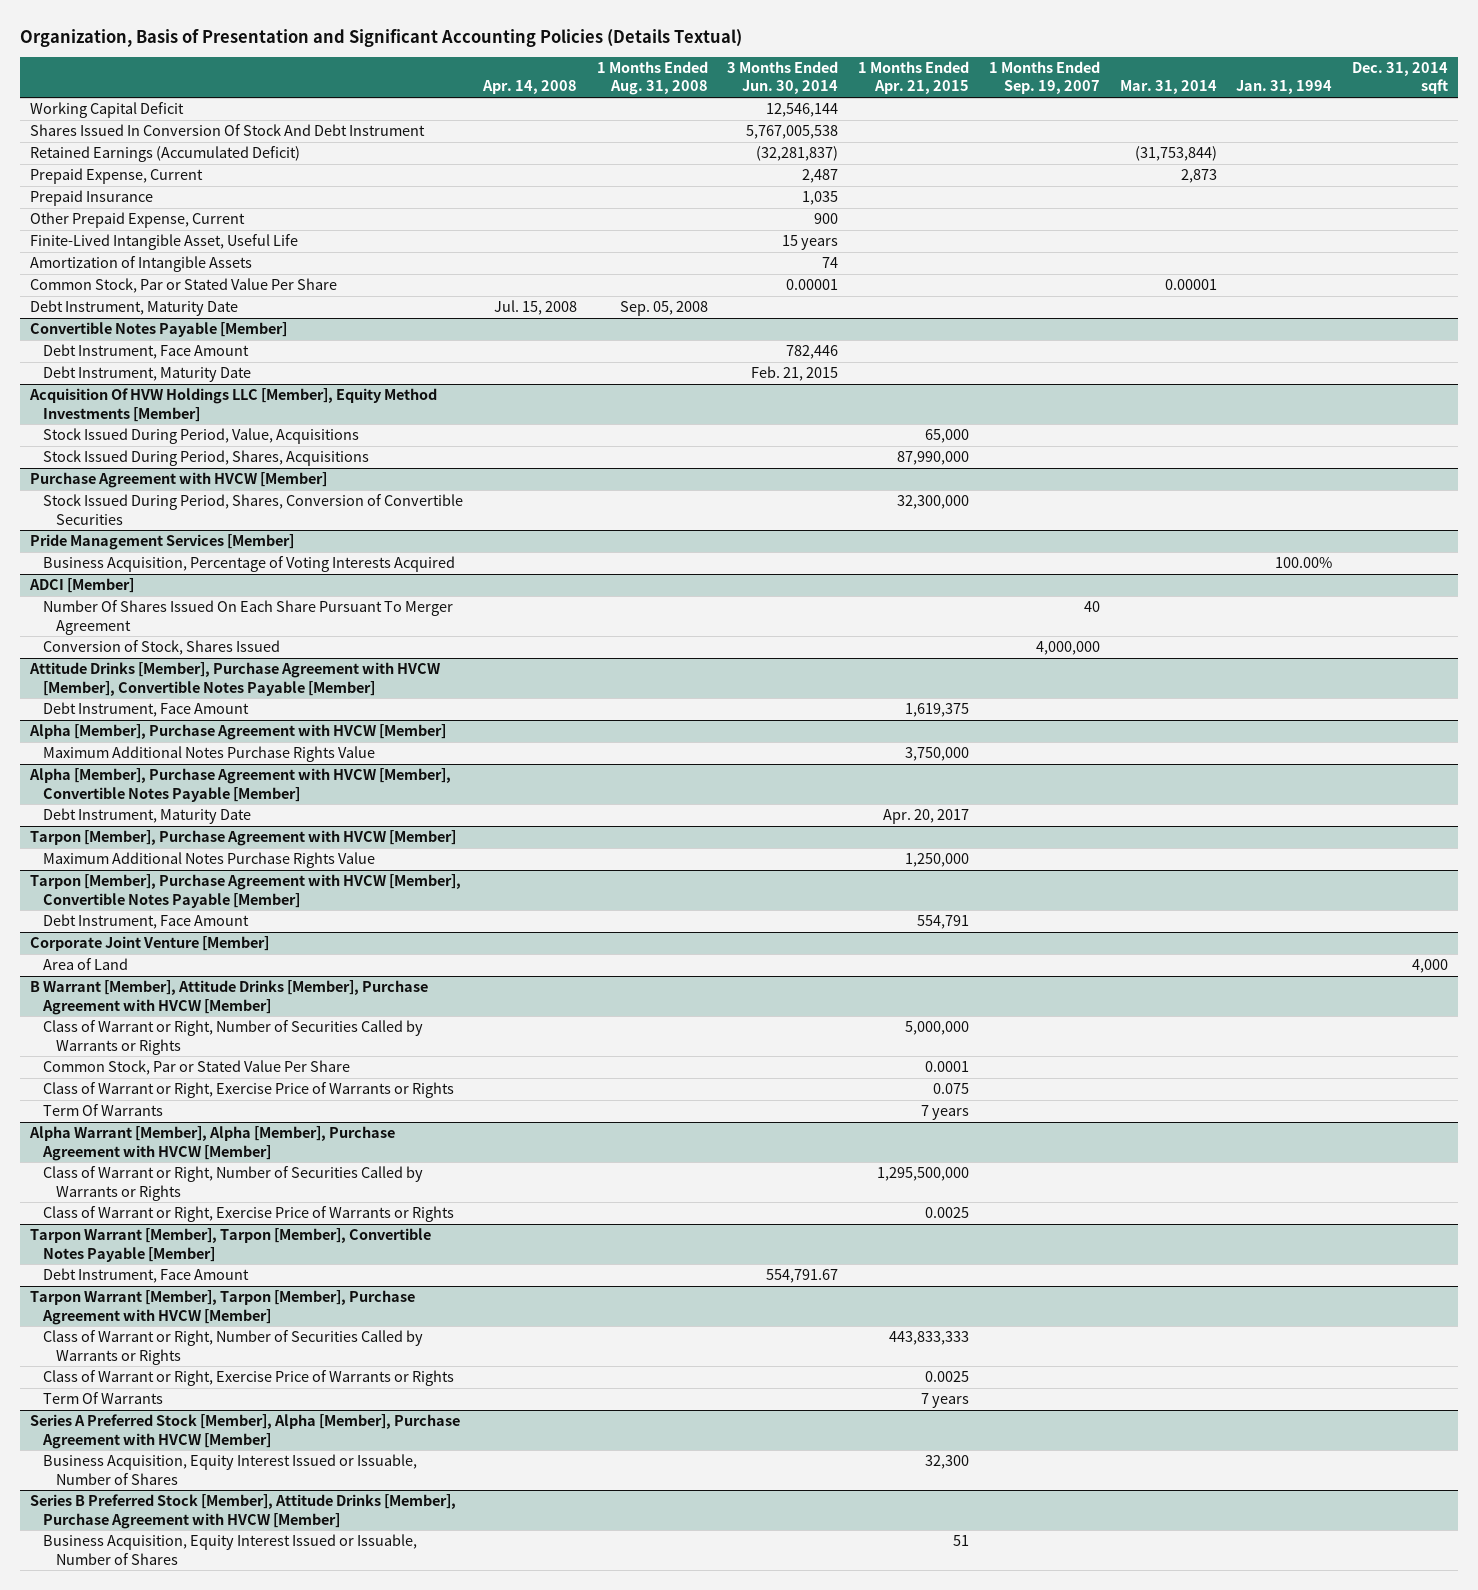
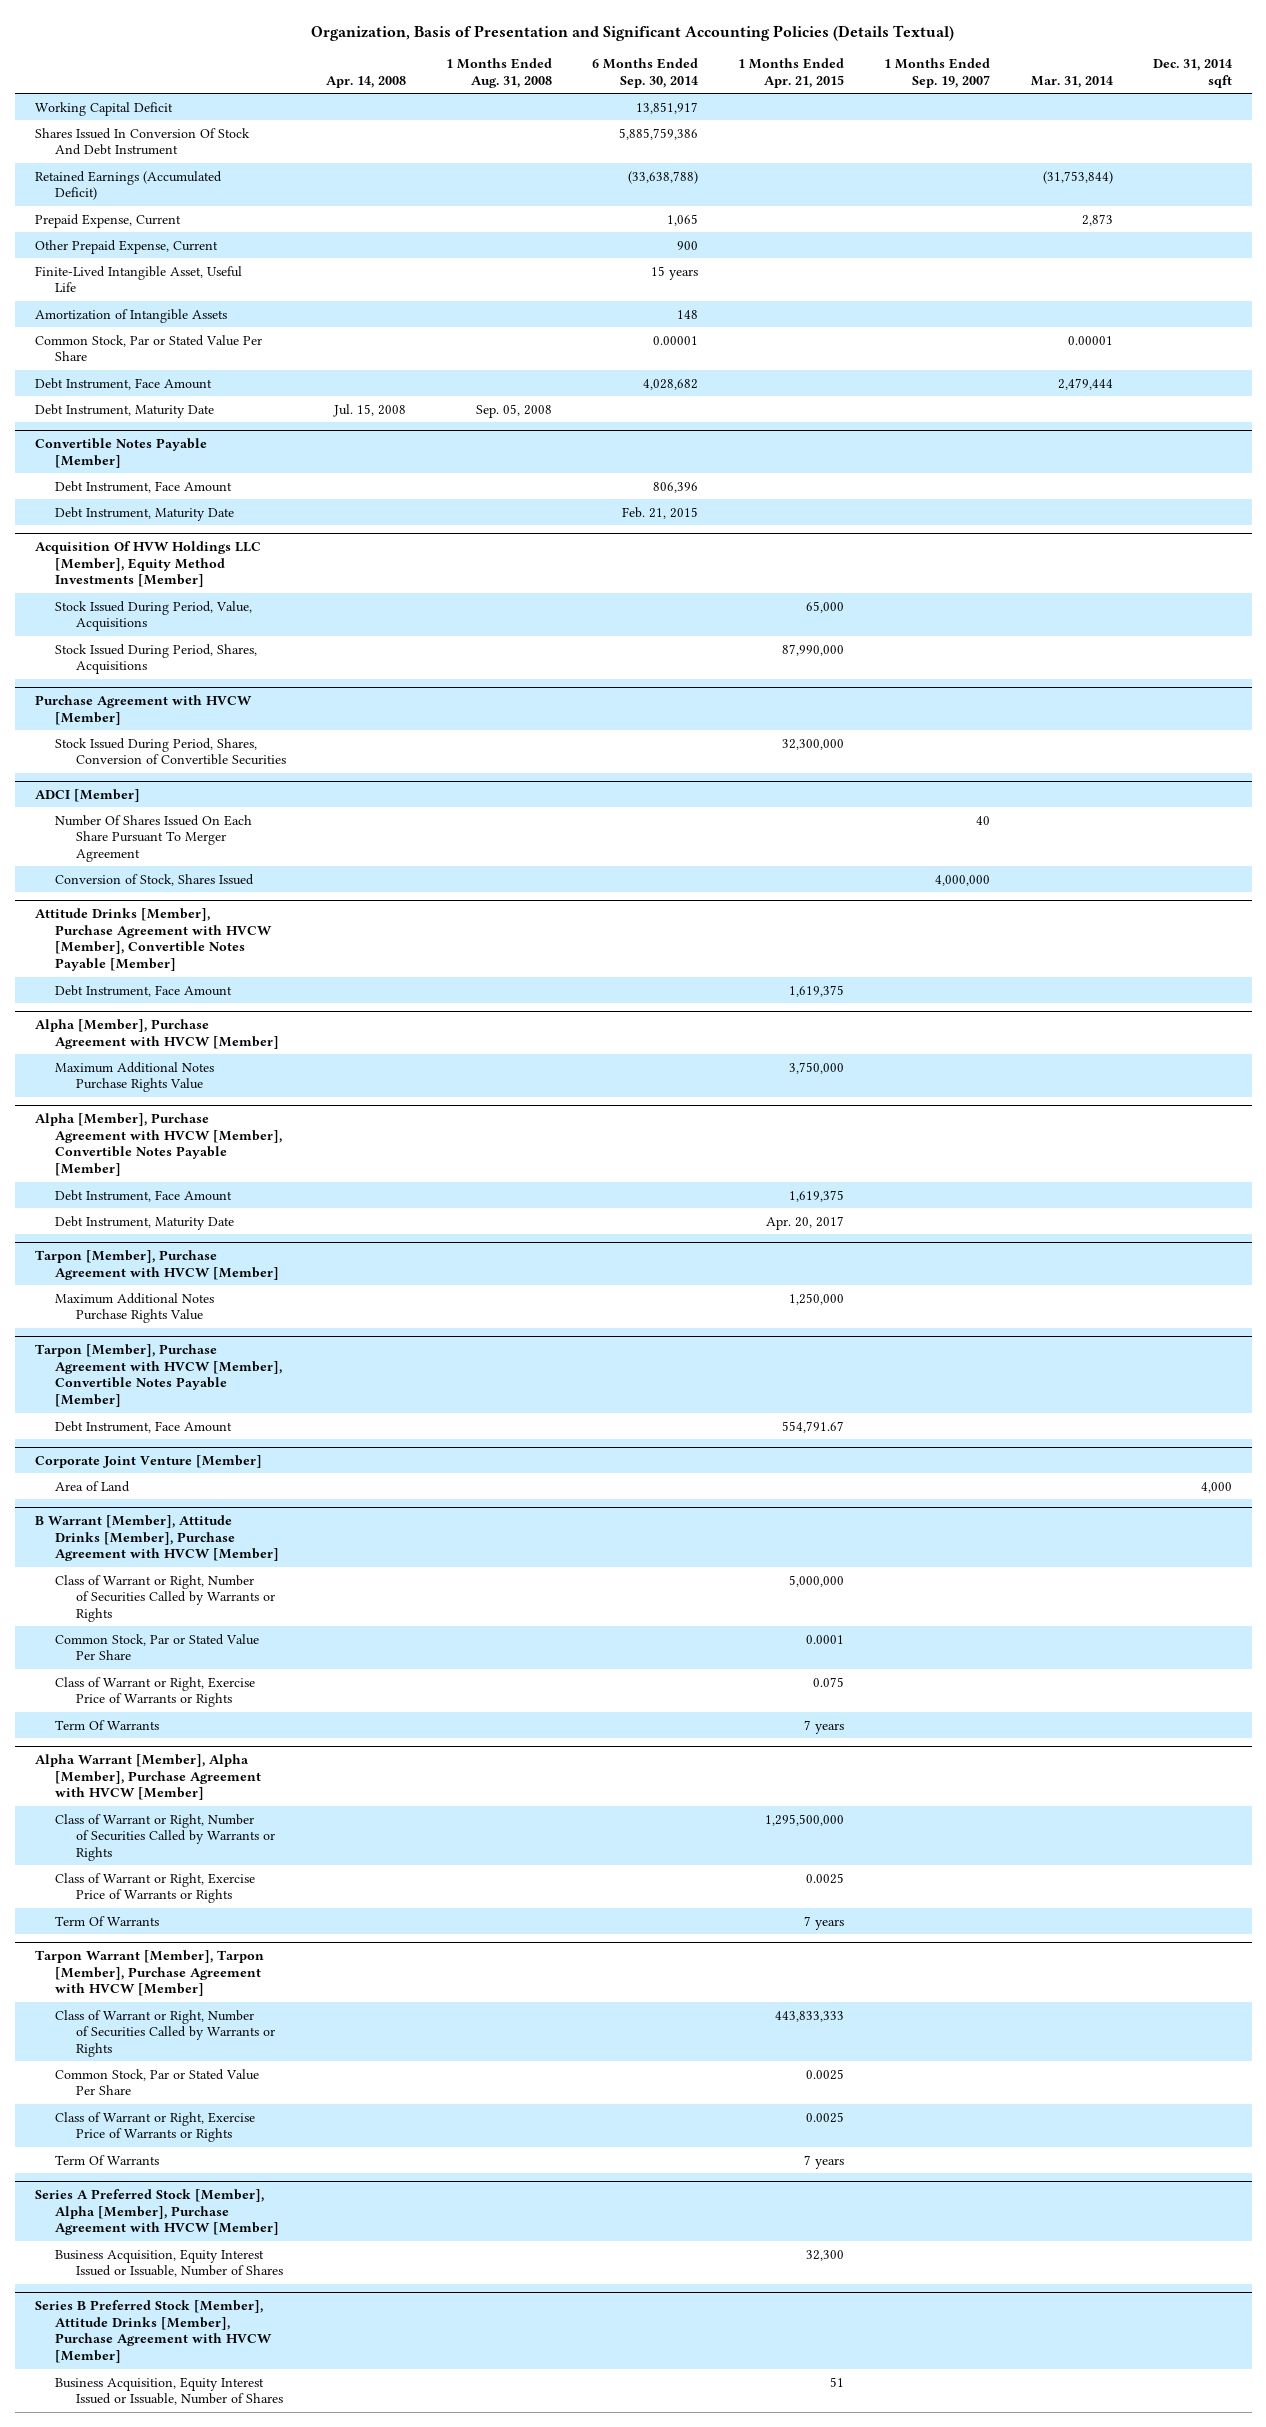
- | Apr. 14, 2008 | 1 Months Ended Aug. 31, 2008 | 3 Months Ended Jun. 30, 2014 | 1 Months Ended Apr. 21, 2015 | 1 Months Ended Sep. 19, 2007 | Mar. 31, 2014 | Jan. 31, 1994 | Dec. 31, 2014 sqft
+ | Apr. 14, 2008 | 1 Months Ended Aug. 31, 2008 | 6 Months Ended Sep. 30, 2014 | 1 Months Ended Apr. 21, 2015 | 1 Months Ended Sep. 19, 2007 | Mar. 31, 2014 | Dec. 31, 2014 sqft
- Prepaid Insurance | | | 1,035 | | | | |
+ Debt Instrument, Face Amount | | | 4,028,682 | | | 2,479,444 |
- Pride Management Services [Member]
- Business Acquisition, Percentage of Voting Interests Acquired | | | | | | | 100.00% |
@ Alpha [Member], Purchase Agreement with HVCW [Member], Convertible Notes Payable [Member]
+ Debt Instrument, Face Amount | | | | 1,619,375 | | |
@ Tarpon [Member], Purchase Agreement with HVCW [Member], Convertible Notes Payable [Member]
- Debt Instrument, Face Amount | | | | 554,791 | | | |
+ Debt Instrument, Face Amount | | | | 554,791.67 | | |
- Tarpon Warrant [Member], Tarpon [Member], Convertible Notes Payable [Member]
- Debt Instrument, Face Amount | | | 554,791.67 | | | | |
@ Alpha Warrant [Member], Alpha [Member], Purchase Agreement with HVCW [Member]
+ Term Of Warrants | | | | 7 years | | |
@ Tarpon Warrant [Member], Tarpon [Member], Purchase Agreement with HVCW [Member]
+ Common Stock, Par or Stated Value Per Share | | | | 0.0025 | | |

